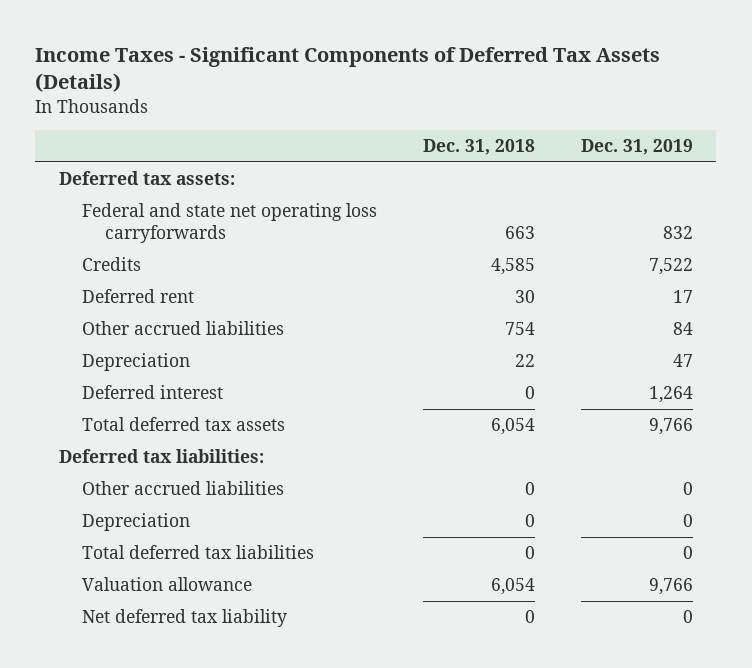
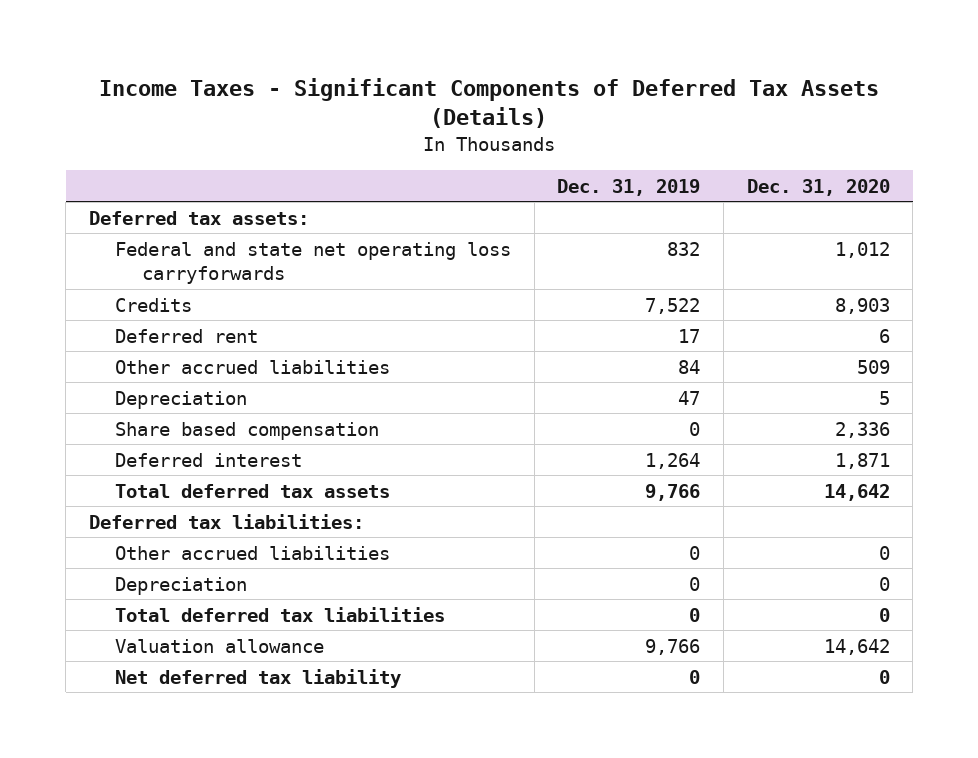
- | Dec. 31, 2018 | Dec. 31, 2019
+ | Dec. 31, 2019 | Dec. 31, 2020
+ Share based compensation | 0 | 2,336

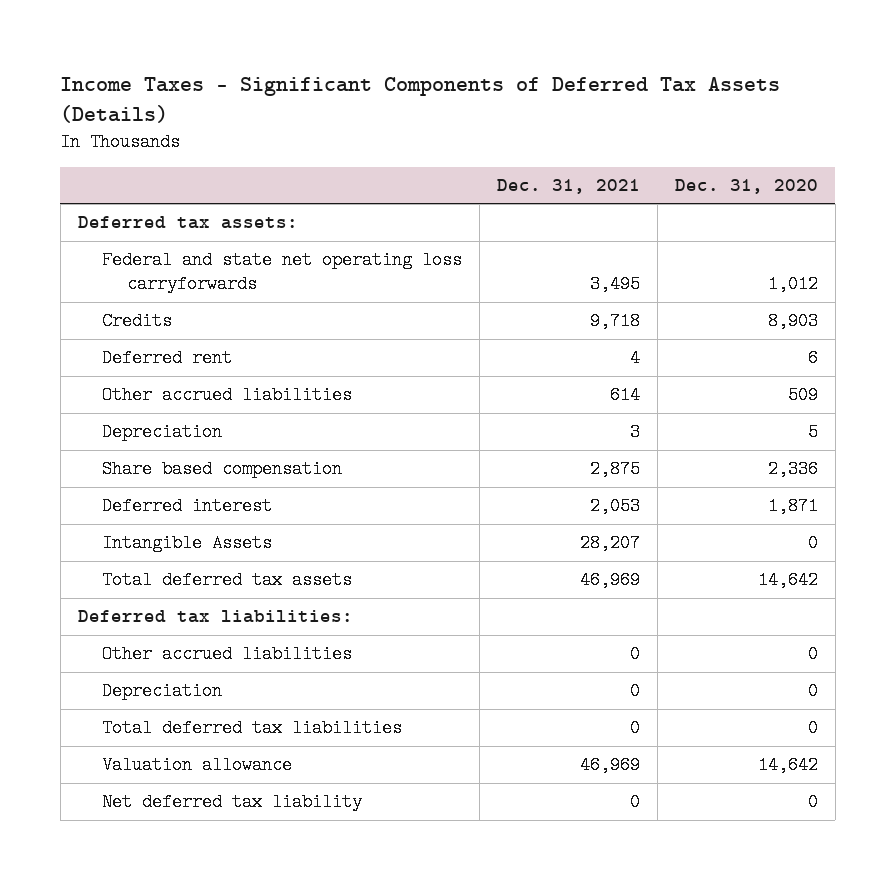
- | Dec. 31, 2019 | Dec. 31, 2020
+ | Dec. 31, 2021 | Dec. 31, 2020
+ Intangible Assets | 28,207 | 0

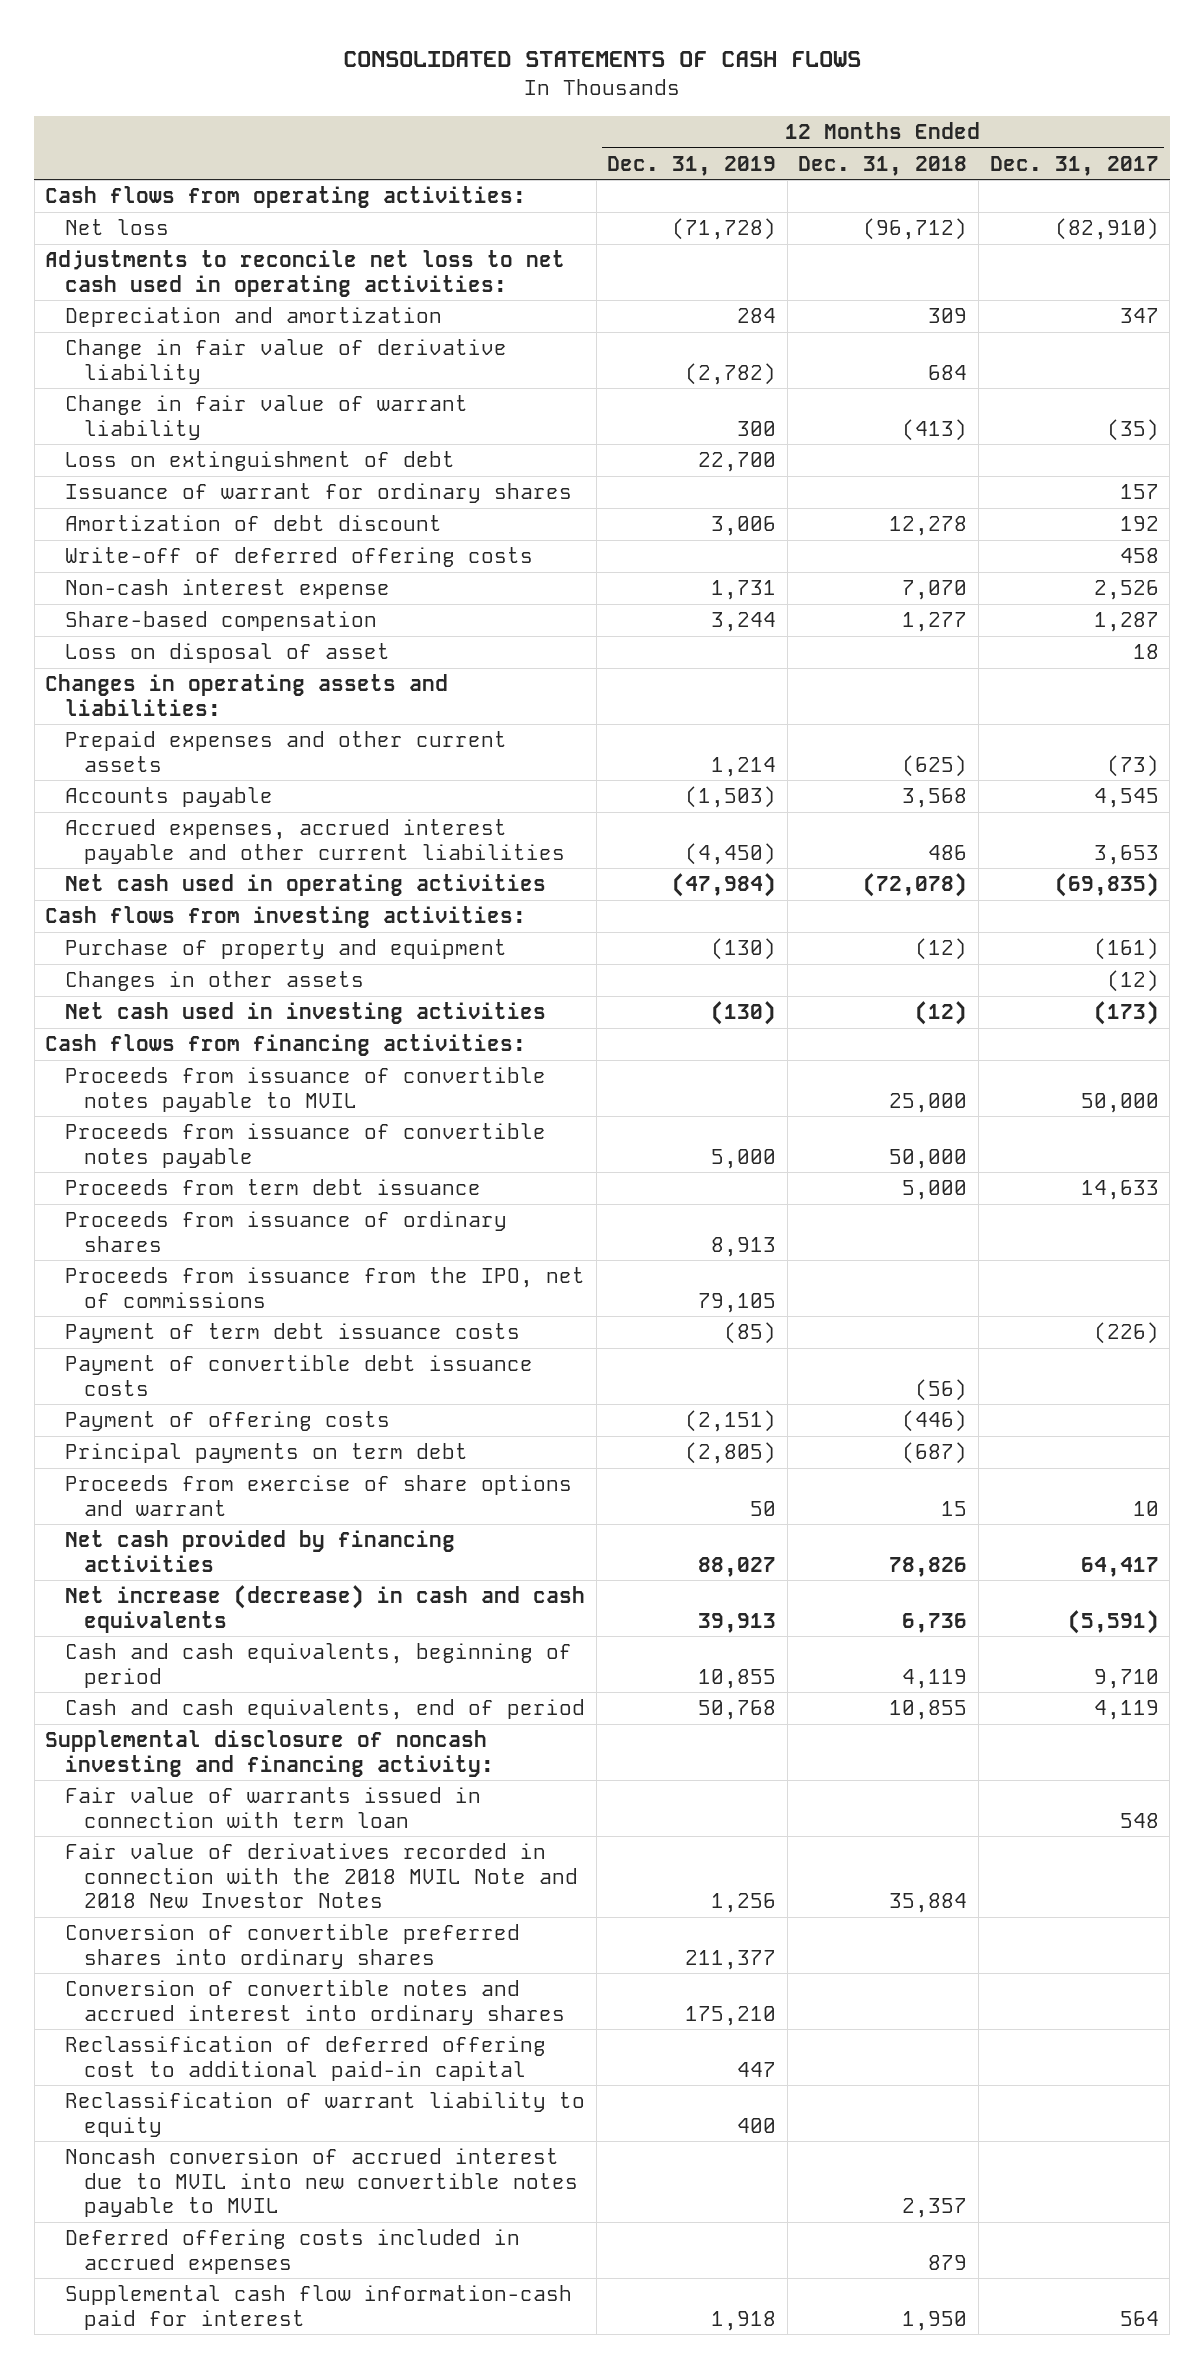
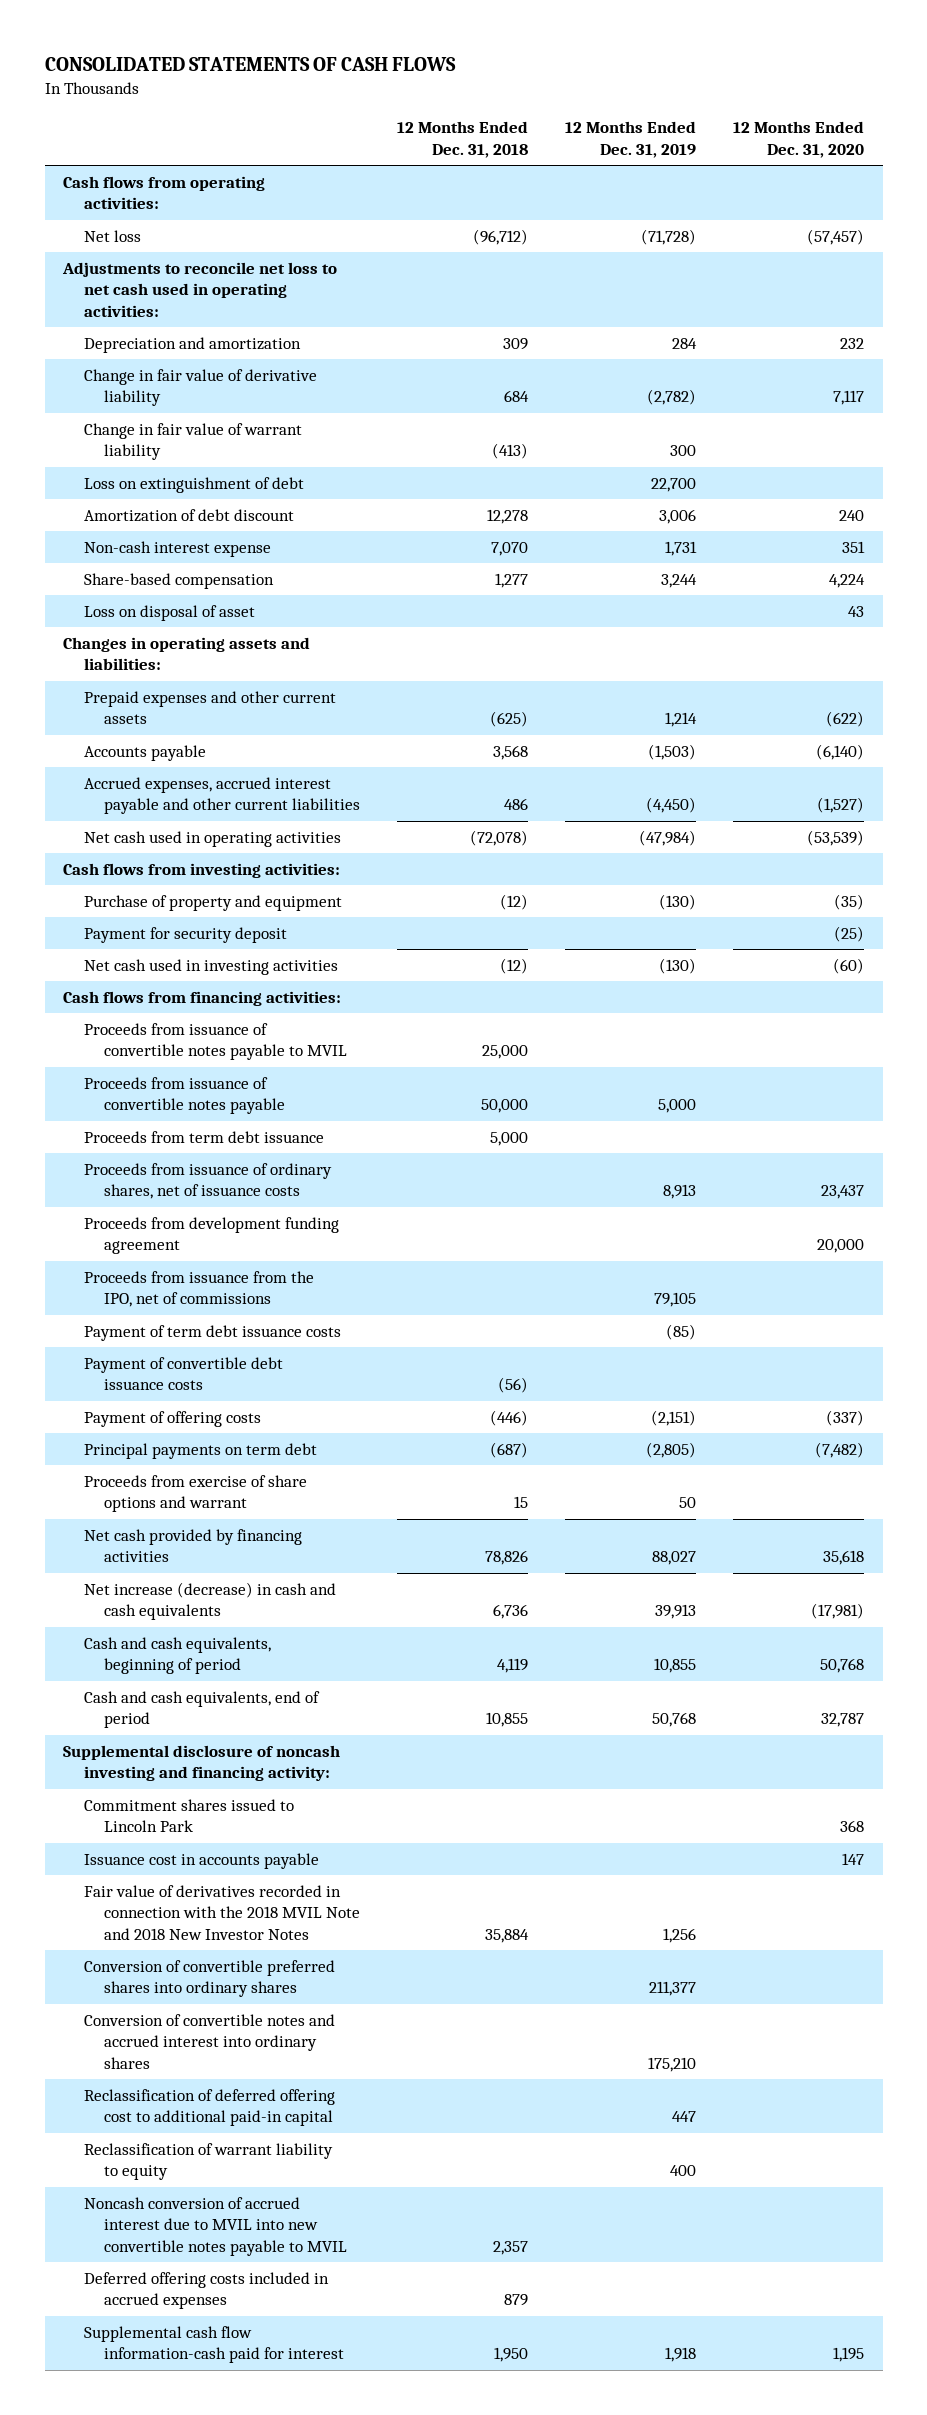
- | 12 Months Ended Dec. 31, 2019 | 12 Months Ended Dec. 31, 2018 | 12 Months Ended Dec. 31, 2017
+ | 12 Months Ended Dec. 31, 2018 | 12 Months Ended Dec. 31, 2019 | 12 Months Ended Dec. 31, 2020
- Issuance of warrant for ordinary shares | | | 157
- Write-off of deferred offering costs | | | 458
- Changes in other assets | | | (12)
+ Payment for security deposit | | | (25)
- Proceeds from issuance of ordinary shares | 8,913 | |
+ Proceeds from issuance of ordinary shares, net of issuance costs | | 8,913 | 23,437
+ Proceeds from development funding agreement | | | 20,000
- Fair value of warrants issued in connection with term loan | | | 548
+ Commitment shares issued to Lincoln Park | | | 368
+ Issuance cost in accounts payable | | | 147

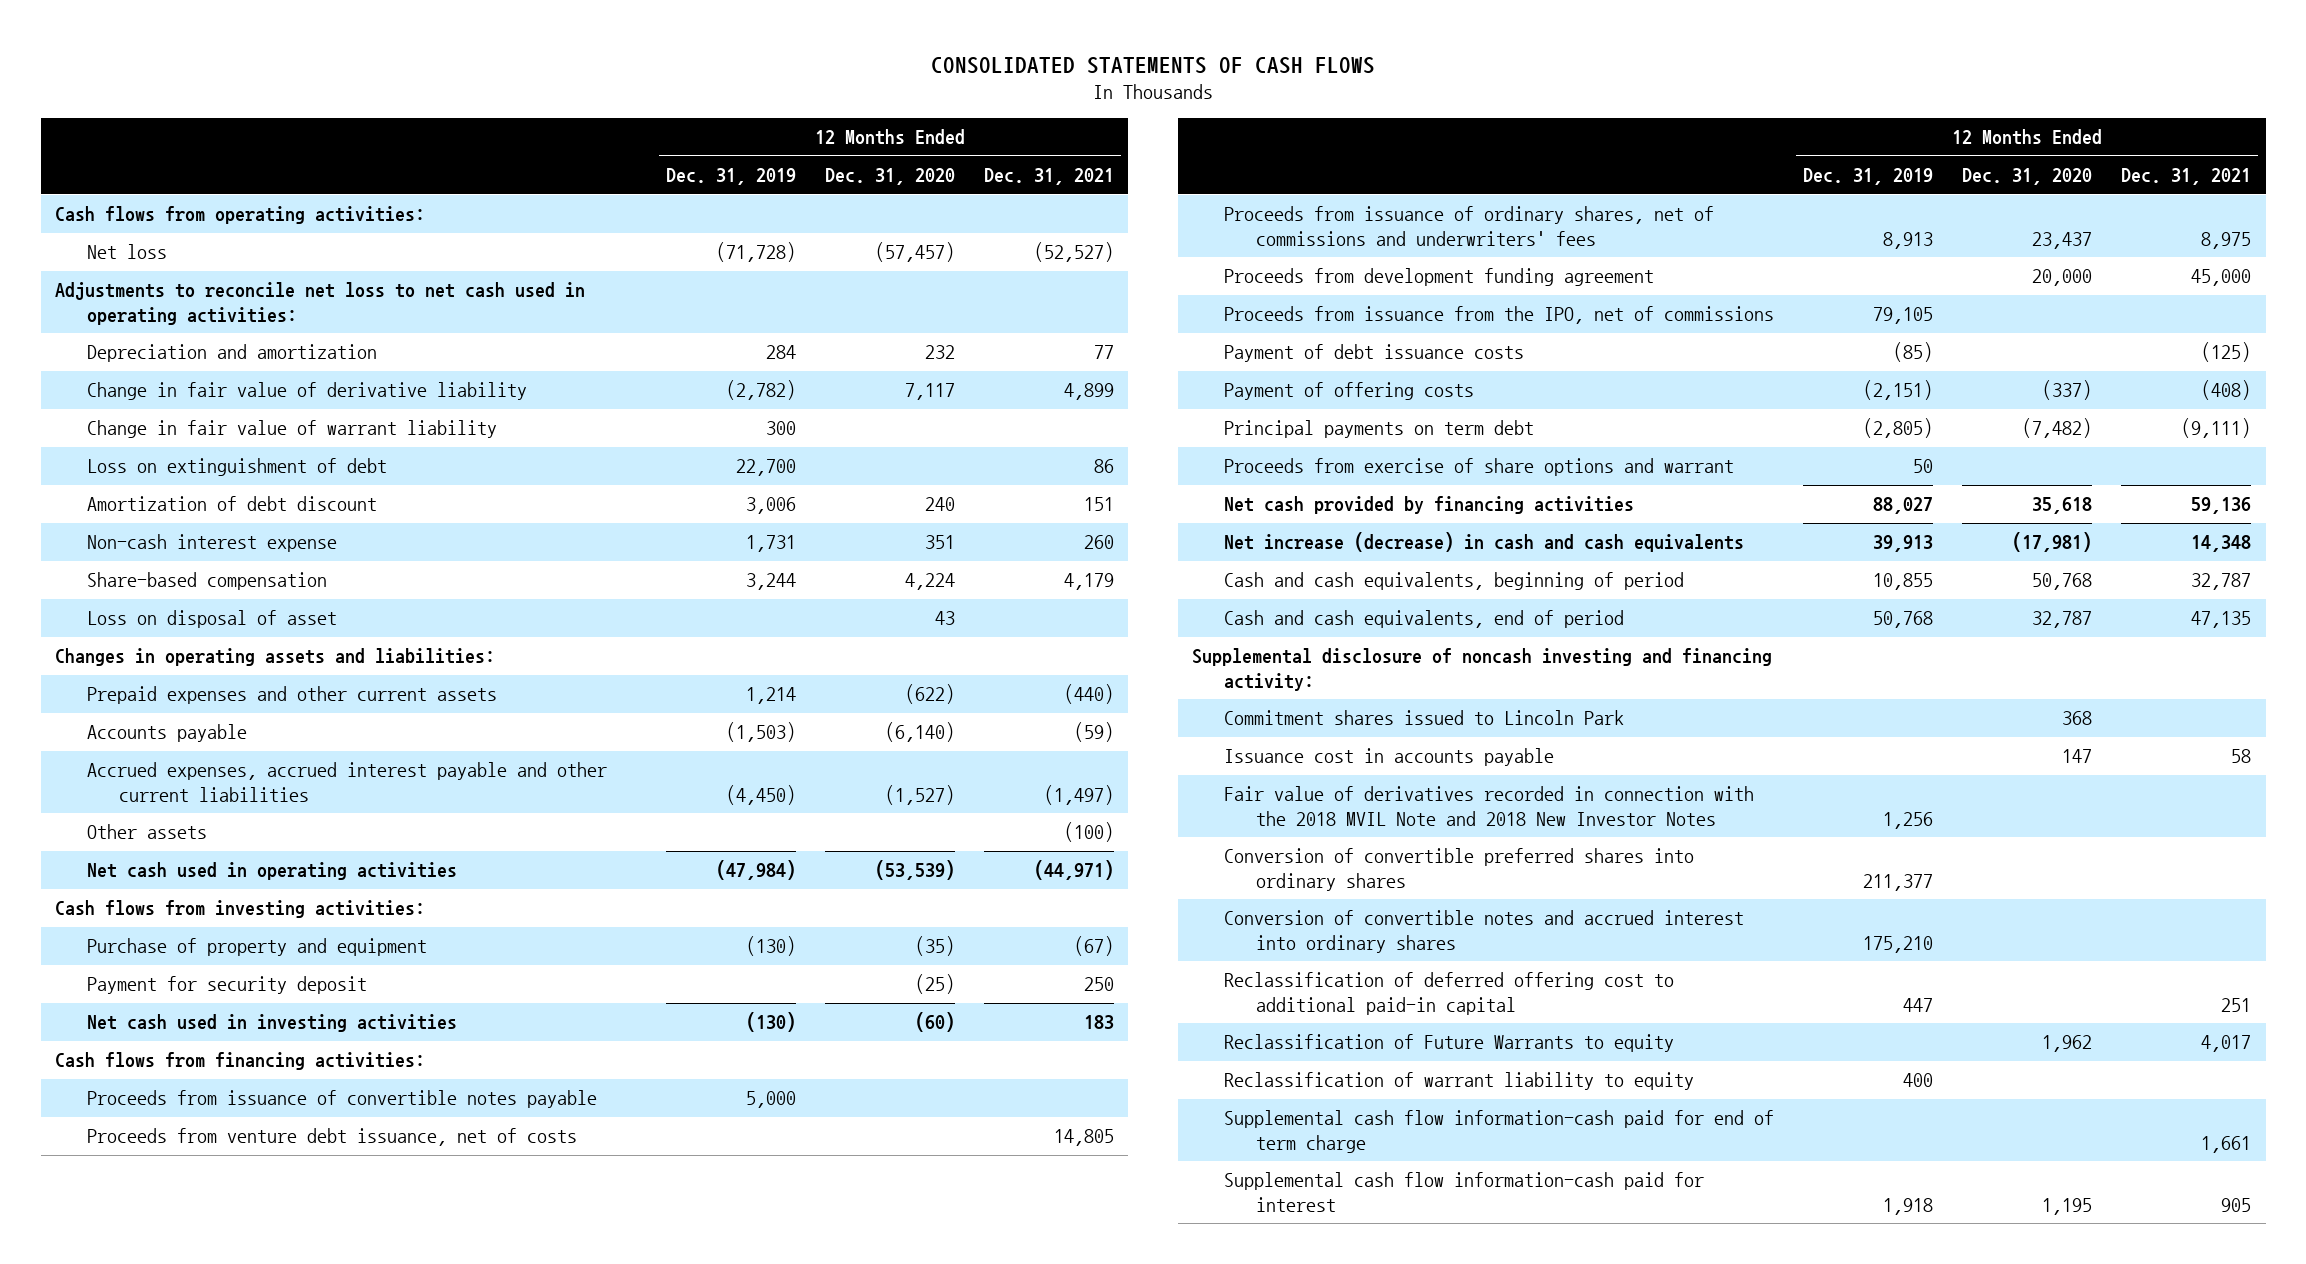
- | 12 Months Ended Dec. 31, 2018 | 12 Months Ended Dec. 31, 2019 | 12 Months Ended Dec. 31, 2020
+ | 12 Months Ended Dec. 31, 2019 | 12 Months Ended Dec. 31, 2020 | 12 Months Ended Dec. 31, 2021
+ Other assets | | | (100)
- Proceeds from issuance of convertible notes payable to MVIL | 25,000 | |
- Proceeds from term debt issuance | 5,000 | |
- Proceeds from issuance of ordinary shares, net of issuance costs | | 8,913 | 23,437
+ Proceeds from venture debt issuance, net of costs | | | 14,805
+ Proceeds from issuance of ordinary shares, net of commissions and underwriters' fees | 8,913 | 23,437 | 8,975
- Payment of term debt issuance costs | | (85) |
- Payment of convertible debt issuance costs | (56) | |
+ Payment of debt issuance costs | (85) | | (125)
+ Reclassification of Future Warrants to equity | | 1,962 | 4,017
- Noncash conversion of accrued interest due to MVIL into new convertible notes payable to MVIL | 2,357 | |
- Deferred offering costs included in accrued expenses | 879 | |
+ Supplemental cash flow information-cash paid for end of term charge | | | 1,661

